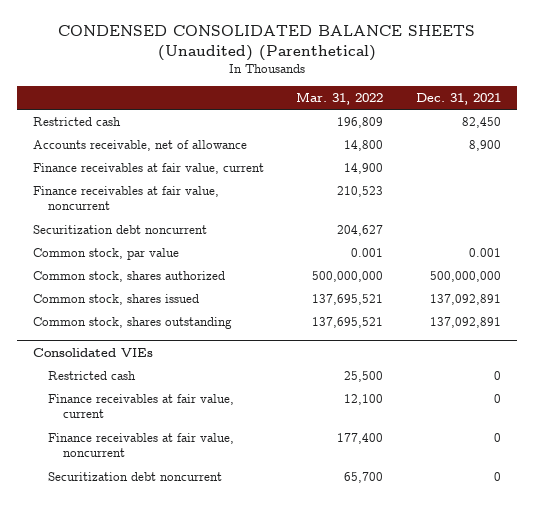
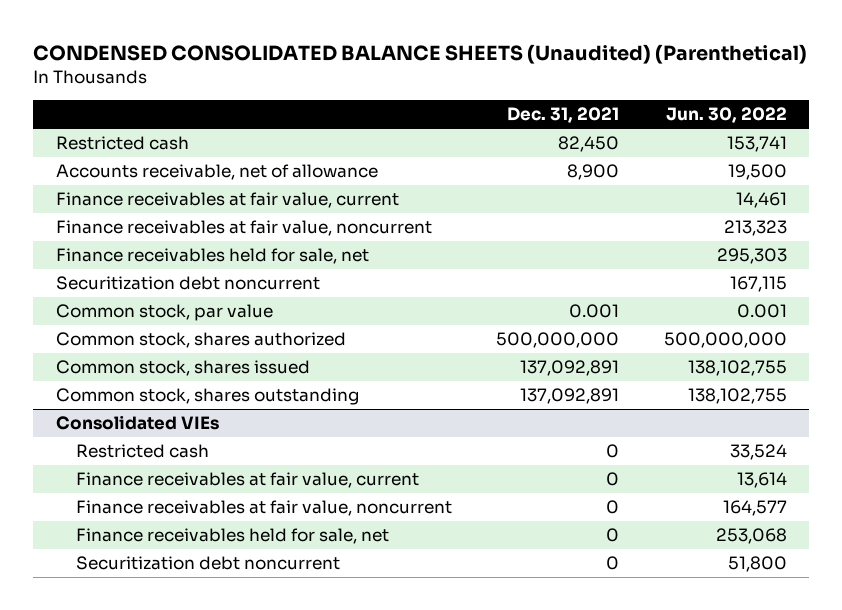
- | Mar. 31, 2022 | Dec. 31, 2021
+ | Dec. 31, 2021 | Jun. 30, 2022
+ Finance receivables held for sale, net | | 295,303
@ Consolidated VIEs
+ Finance receivables held for sale, net | 0 | 253,068

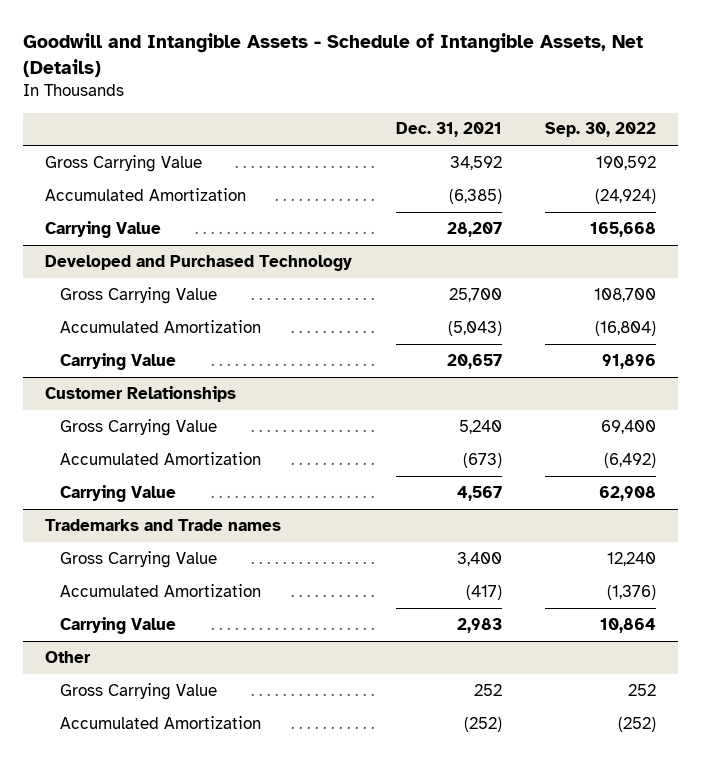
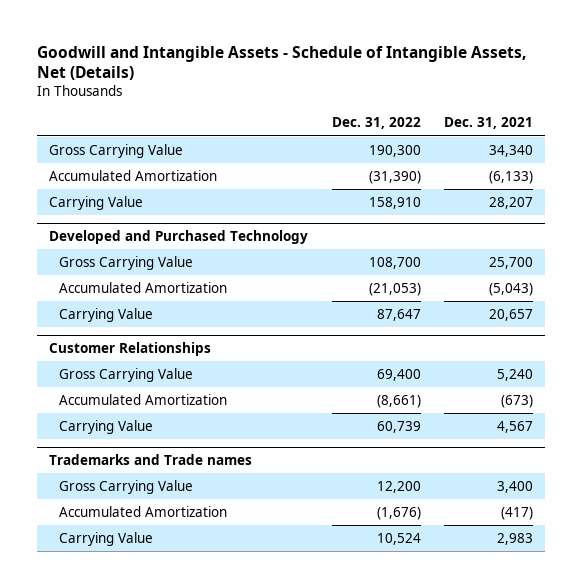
- | Dec. 31, 2021 | Sep. 30, 2022
+ | Dec. 31, 2022 | Dec. 31, 2021
- Gross Carrying Value | 34,592 | 190,592
- Accumulated Amortization | (6,385) | (24,924)
+ Gross Carrying Value | 190,300 | 34,340
+ Accumulated Amortization | (31,390) | (6,133)
- Other
- Gross Carrying Value | 252 | 252
- Accumulated Amortization | (252) | (252)

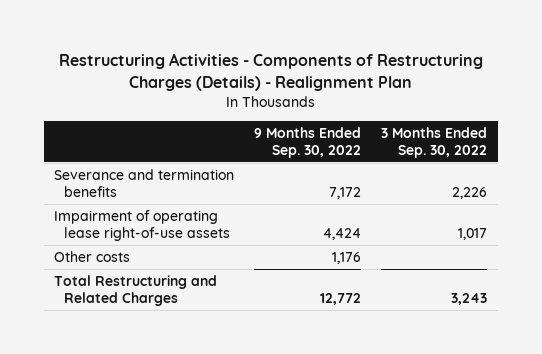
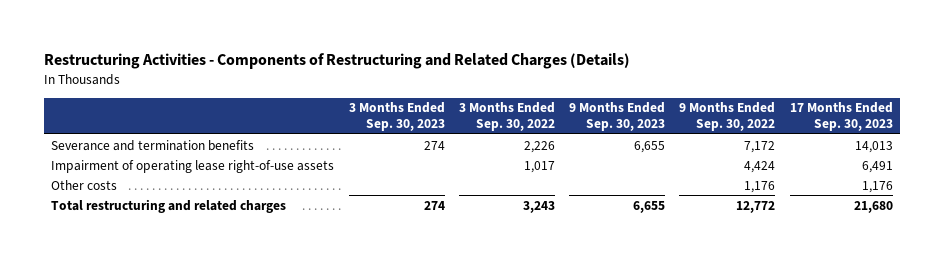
- Restructuring Activities - Components of Restructuring Charges (Details) - Realignment Plan
+ Restructuring Activities - Components of Restructuring and Related Charges (Details)
- | 9 Months Ended Sep. 30, 2022 | 3 Months Ended Sep. 30, 2022
+ | 3 Months Ended Sep. 30, 2023 | 3 Months Ended Sep. 30, 2022 | 9 Months Ended Sep. 30, 2023 | 9 Months Ended Sep. 30, 2022 | 17 Months Ended Sep. 30, 2023
- Total Restructuring and Related Charges | 12,772 | 3,243
+ Total restructuring and related charges | 274 | 3,243 | 6,655 | 12,772 | 21,680

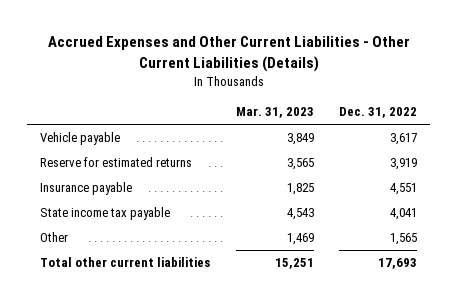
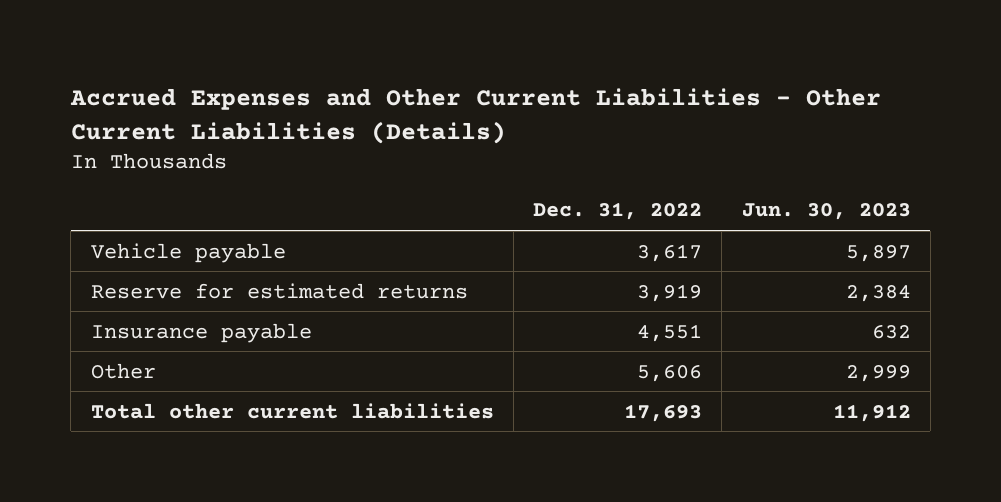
- | Mar. 31, 2023 | Dec. 31, 2022
+ | Dec. 31, 2022 | Jun. 30, 2023
- State income tax payable | 4,543 | 4,041
- Other | 1,469 | 1,565
+ Other | 5,606 | 2,999

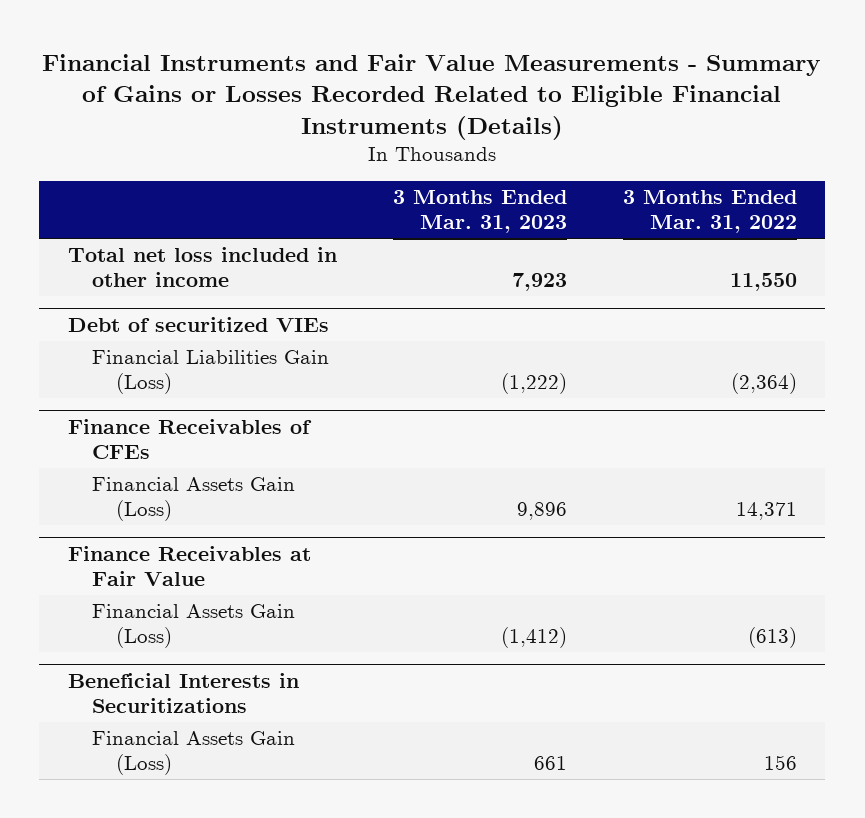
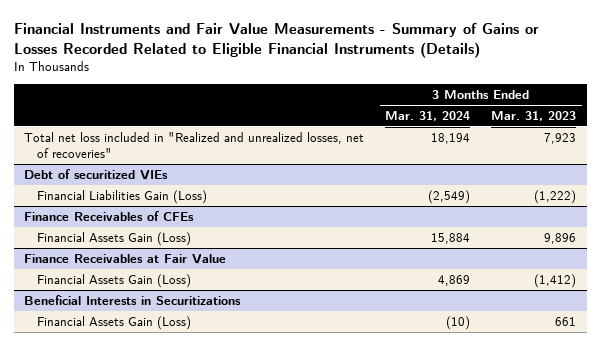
- | 3 Months Ended Mar. 31, 2023 | 3 Months Ended Mar. 31, 2022
+ | 3 Months Ended Mar. 31, 2024 | 3 Months Ended Mar. 31, 2023
- Total net loss included in other income | 7,923 | 11,550
+ Total net loss included in "Realized and unrealized losses, net of recoveries" | 18,194 | 7,923

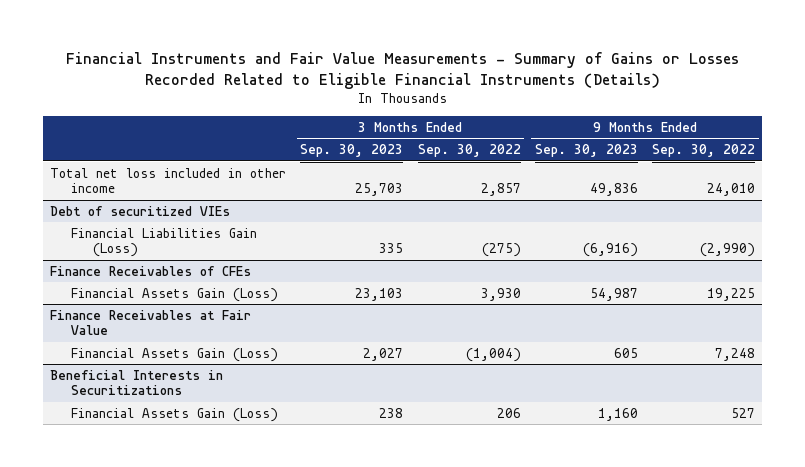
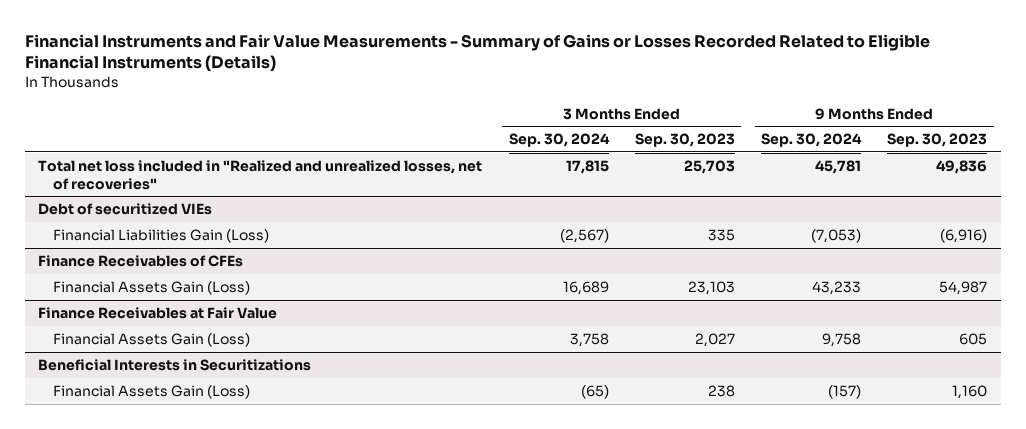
- | 3 Months Ended Sep. 30, 2023 | 3 Months Ended Sep. 30, 2022 | 9 Months Ended Sep. 30, 2023 | 9 Months Ended Sep. 30, 2022
+ | 3 Months Ended Sep. 30, 2024 | 3 Months Ended Sep. 30, 2023 | 9 Months Ended Sep. 30, 2024 | 9 Months Ended Sep. 30, 2023
- Total net loss included in other income | 25,703 | 2,857 | 49,836 | 24,010
+ Total net loss included in "Realized and unrealized losses, net of recoveries" | 17,815 | 25,703 | 45,781 | 49,836

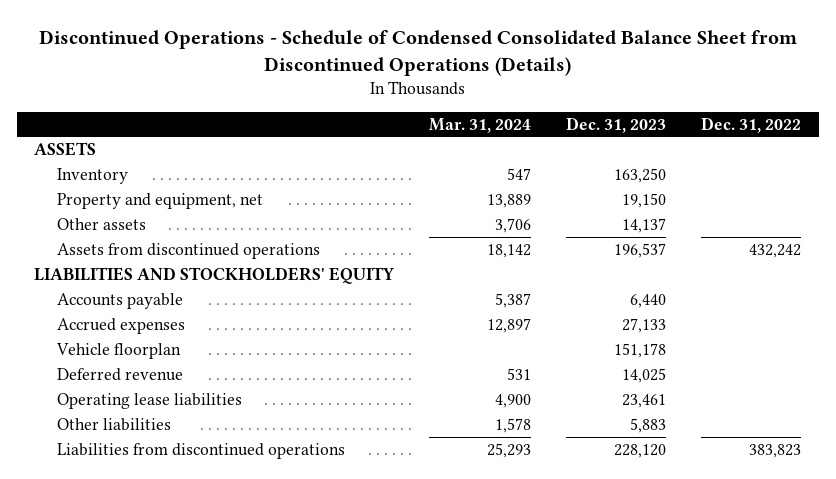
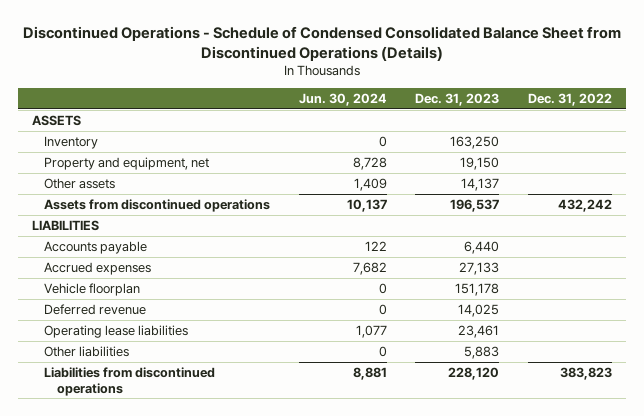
- | Mar. 31, 2024 | Dec. 31, 2023 | Dec. 31, 2022
+ | Jun. 30, 2024 | Dec. 31, 2023 | Dec. 31, 2022
- LIABILITIES AND STOCKHOLDERS' EQUITY
+ LIABILITIES

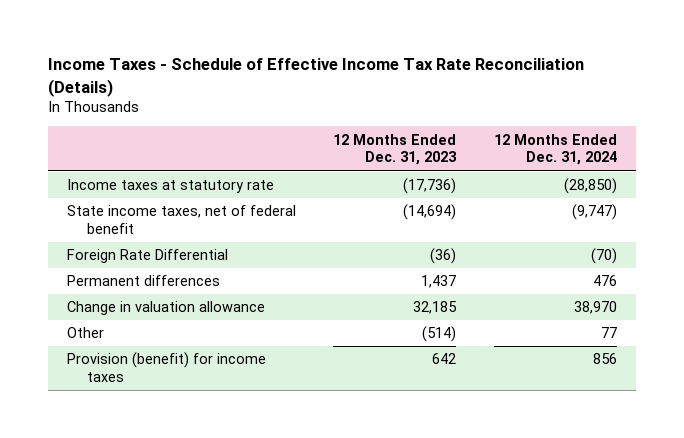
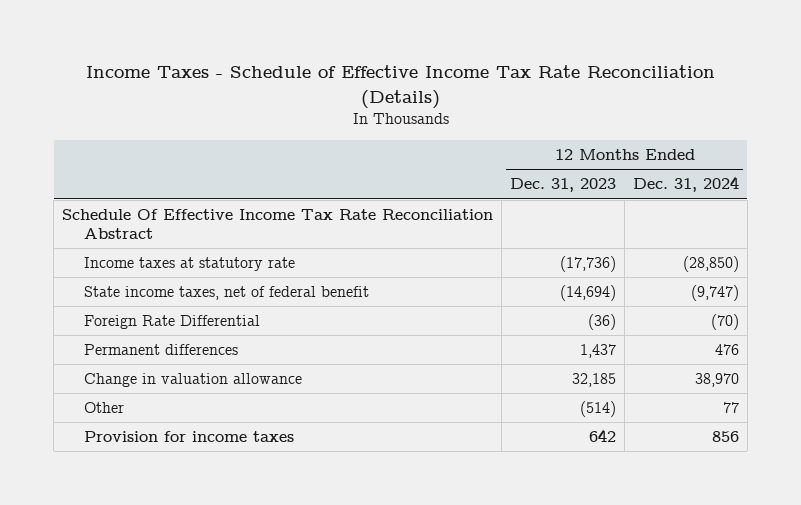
+ Schedule Of Effective Income Tax Rate Reconciliation Abstract
- Provision (benefit) for income taxes | 642 | 856
+ Provision for income taxes | 642 | 856

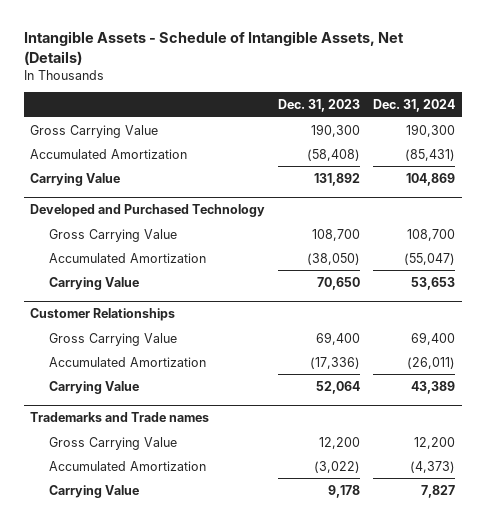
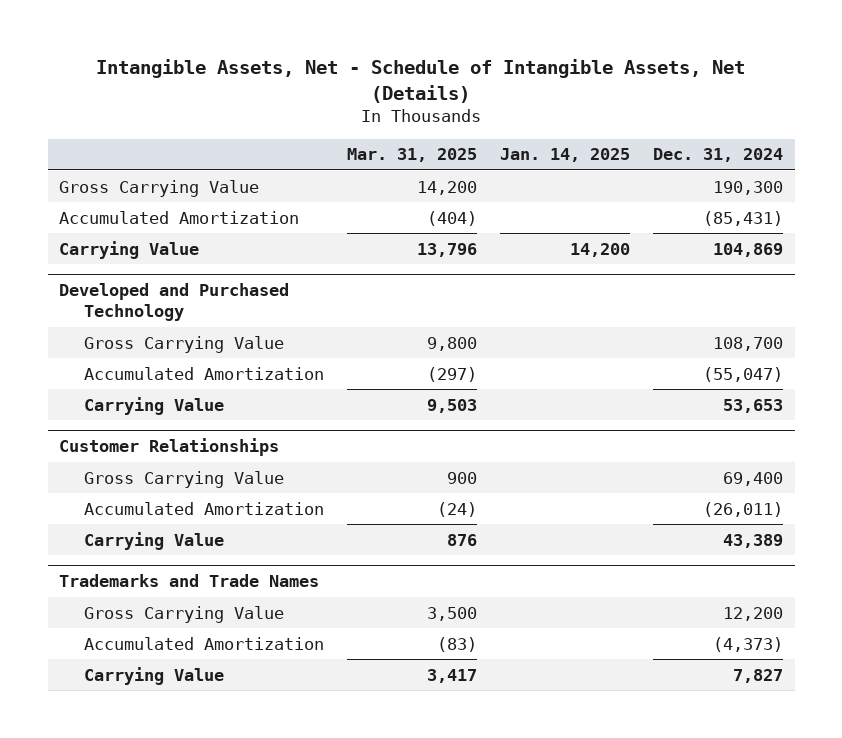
- Intangible Assets - Schedule of Intangible Assets, Net (Details)
+ Intangible Assets, Net - Schedule of Intangible Assets, Net (Details)
- | Dec. 31, 2023 | Dec. 31, 2024
+ | Mar. 31, 2025 | Jan. 14, 2025 | Dec. 31, 2024
- Trademarks and Trade names
+ Trademarks and Trade Names

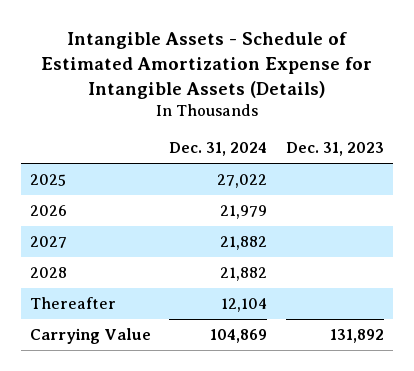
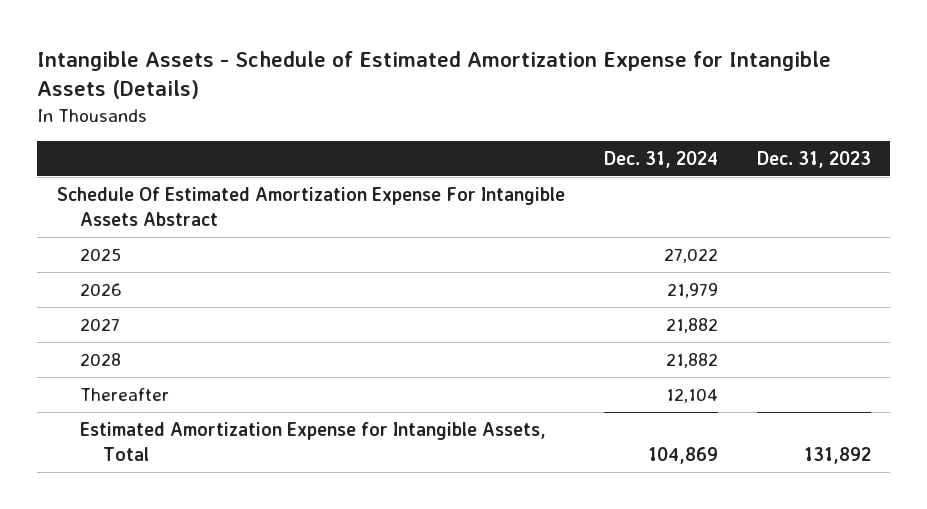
+ Schedule Of Estimated Amortization Expense For Intangible Assets Abstract
- Carrying Value | 104,869 | 131,892
+ Estimated Amortization Expense for Intangible Assets, Total | 104,869 | 131,892

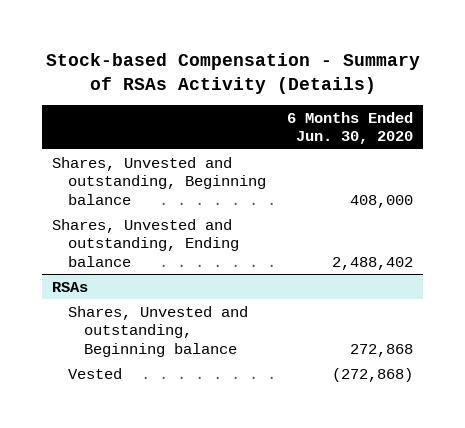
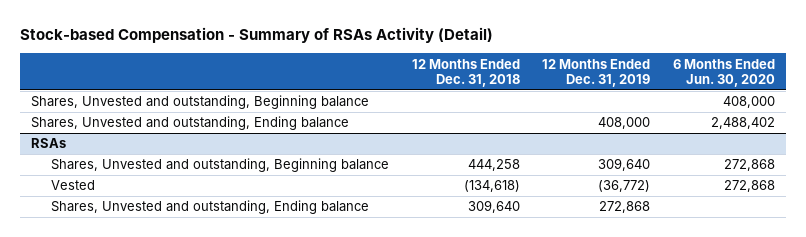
- Stock-based Compensation - Summary of RSAs Activity (Details)
+ Stock-based Compensation - Summary of RSAs Activity (Detail)
- | 6 Months Ended Jun. 30, 2020
+ | 12 Months Ended Dec. 31, 2018 | 12 Months Ended Dec. 31, 2019 | 6 Months Ended Jun. 30, 2020
@ RSAs
- Vested | (272,868)
+ Vested | (134,618) | (36,772) | 272,868
+ Shares, Unvested and outstanding, Ending balance | 309,640 | 272,868 |

